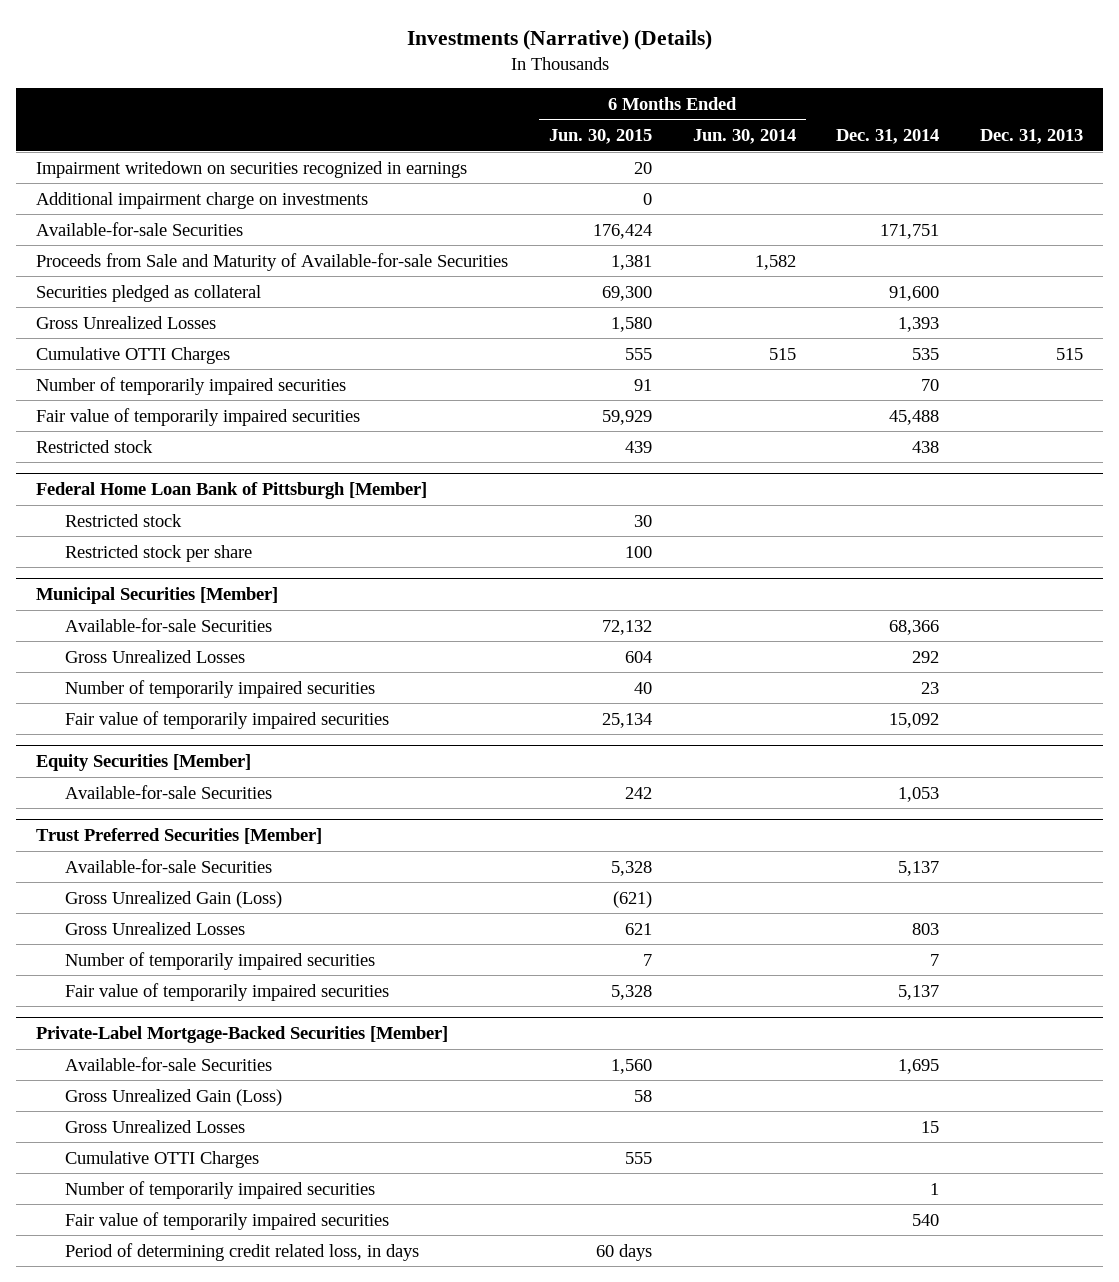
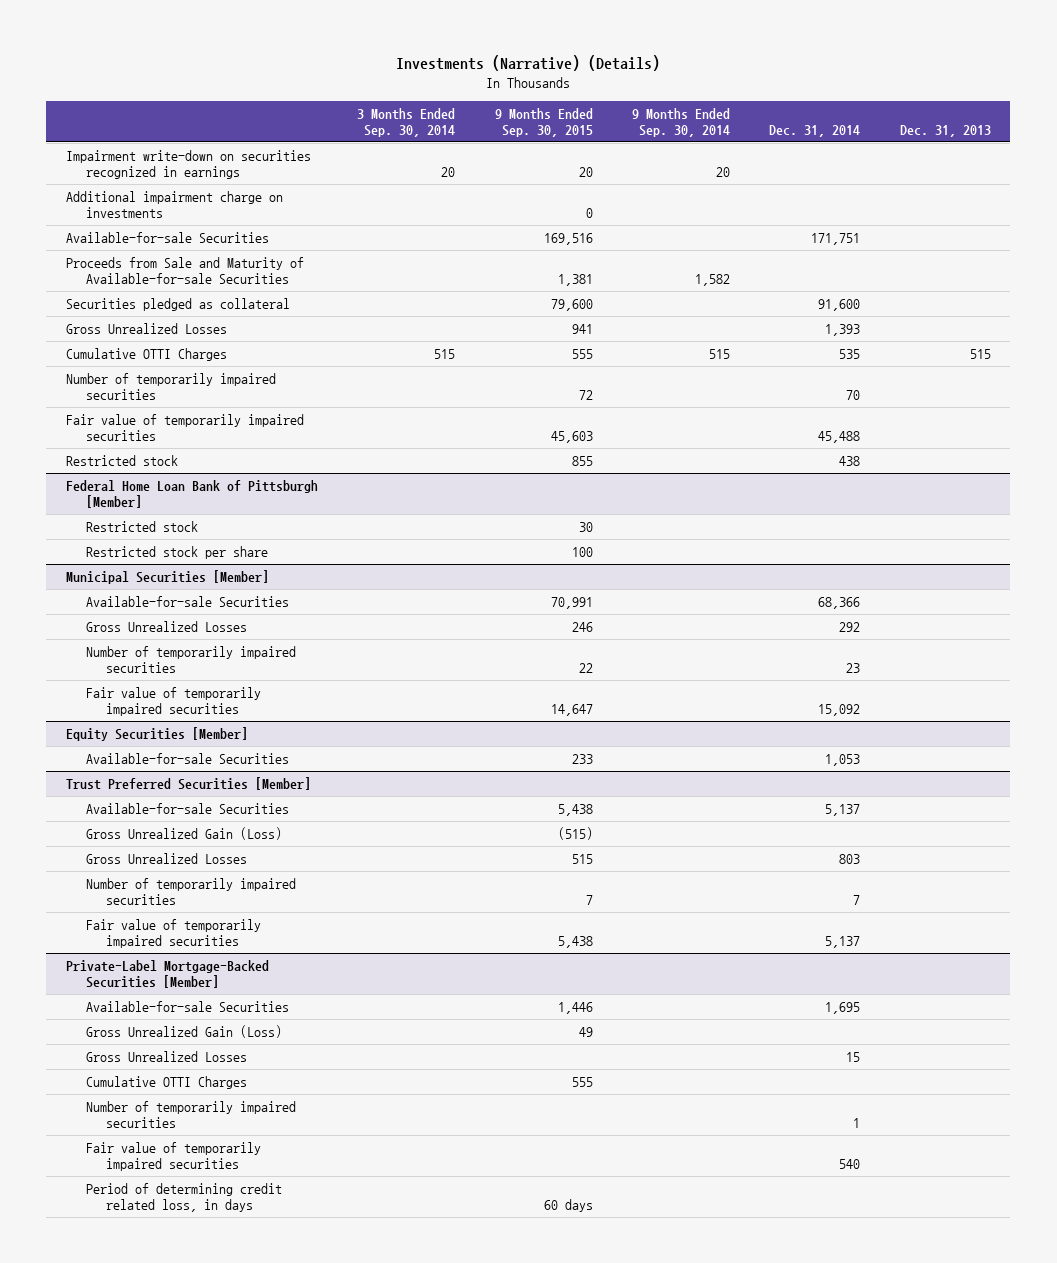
- | 6 Months Ended Jun. 30, 2015 | 6 Months Ended Jun. 30, 2014 | Dec. 31, 2014 | Dec. 31, 2013
+ | 3 Months Ended Sep. 30, 2014 | 9 Months Ended Sep. 30, 2015 | 9 Months Ended Sep. 30, 2014 | Dec. 31, 2014 | Dec. 31, 2013
- Impairment writedown on securities recognized in earnings | 20 | | |
+ Impairment write-down on securities recognized in earnings | 20 | 20 | 20 | |

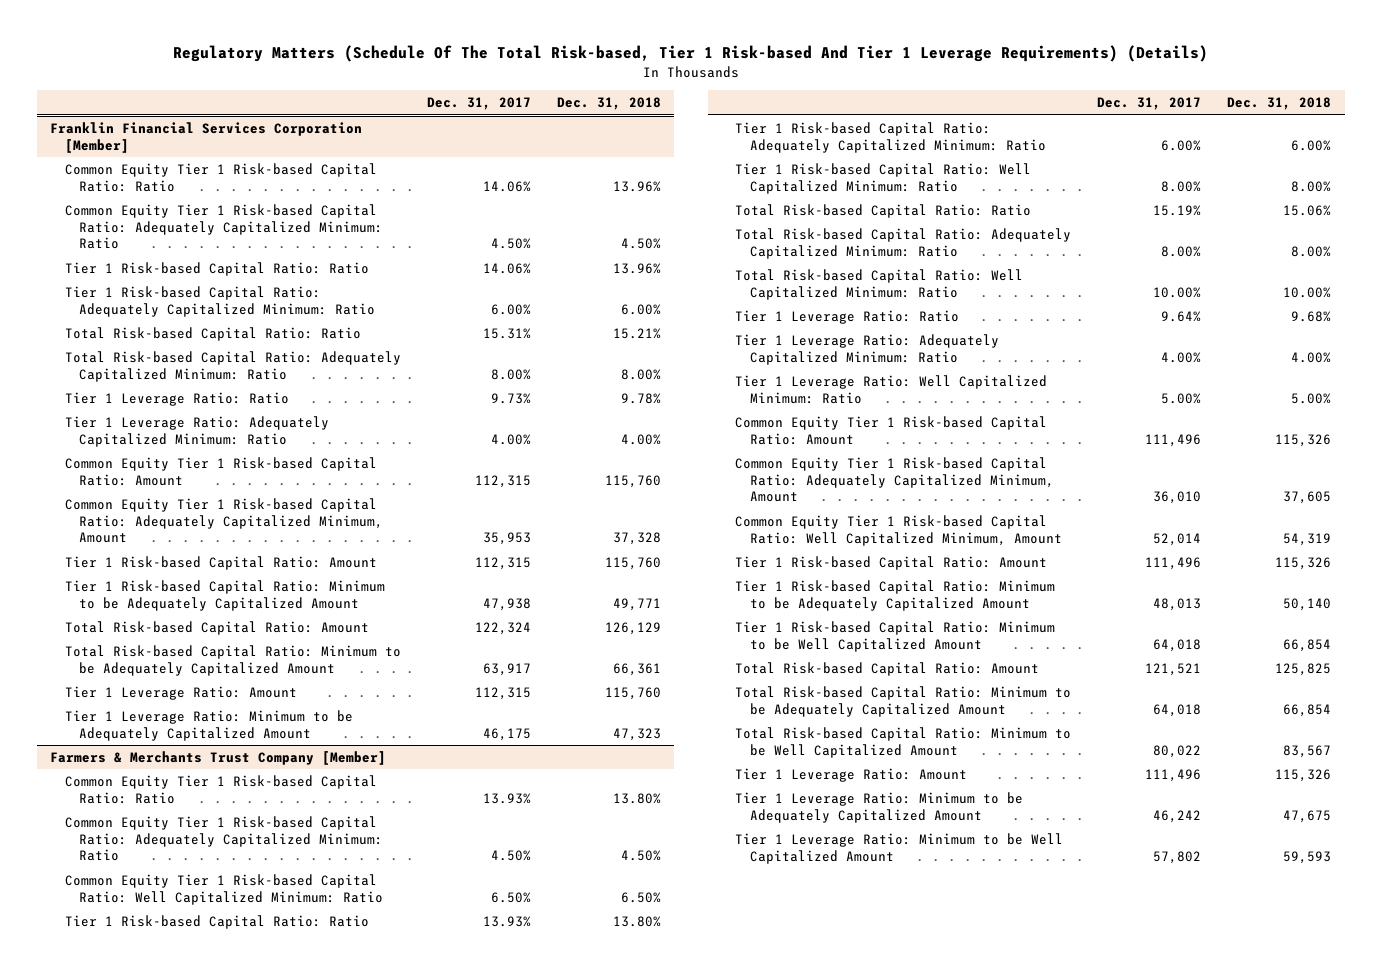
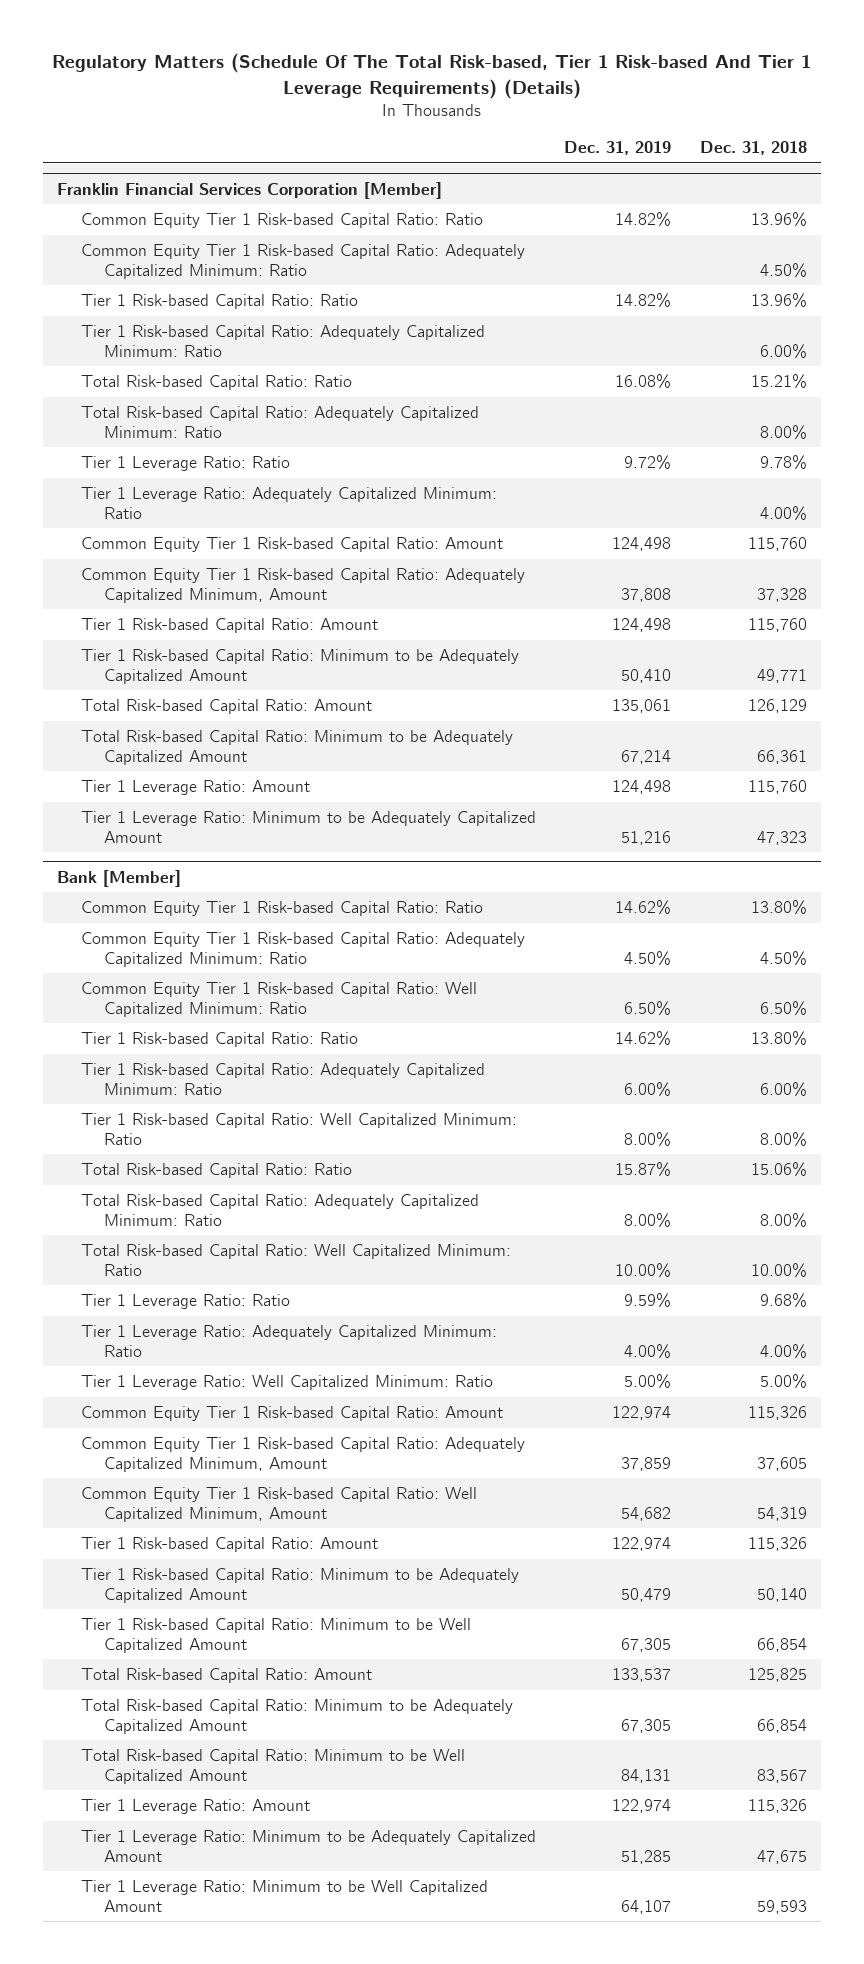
- | Dec. 31, 2017 | Dec. 31, 2018
+ | Dec. 31, 2019 | Dec. 31, 2018
- Farmers & Merchants Trust Company [Member]
+ Bank [Member]

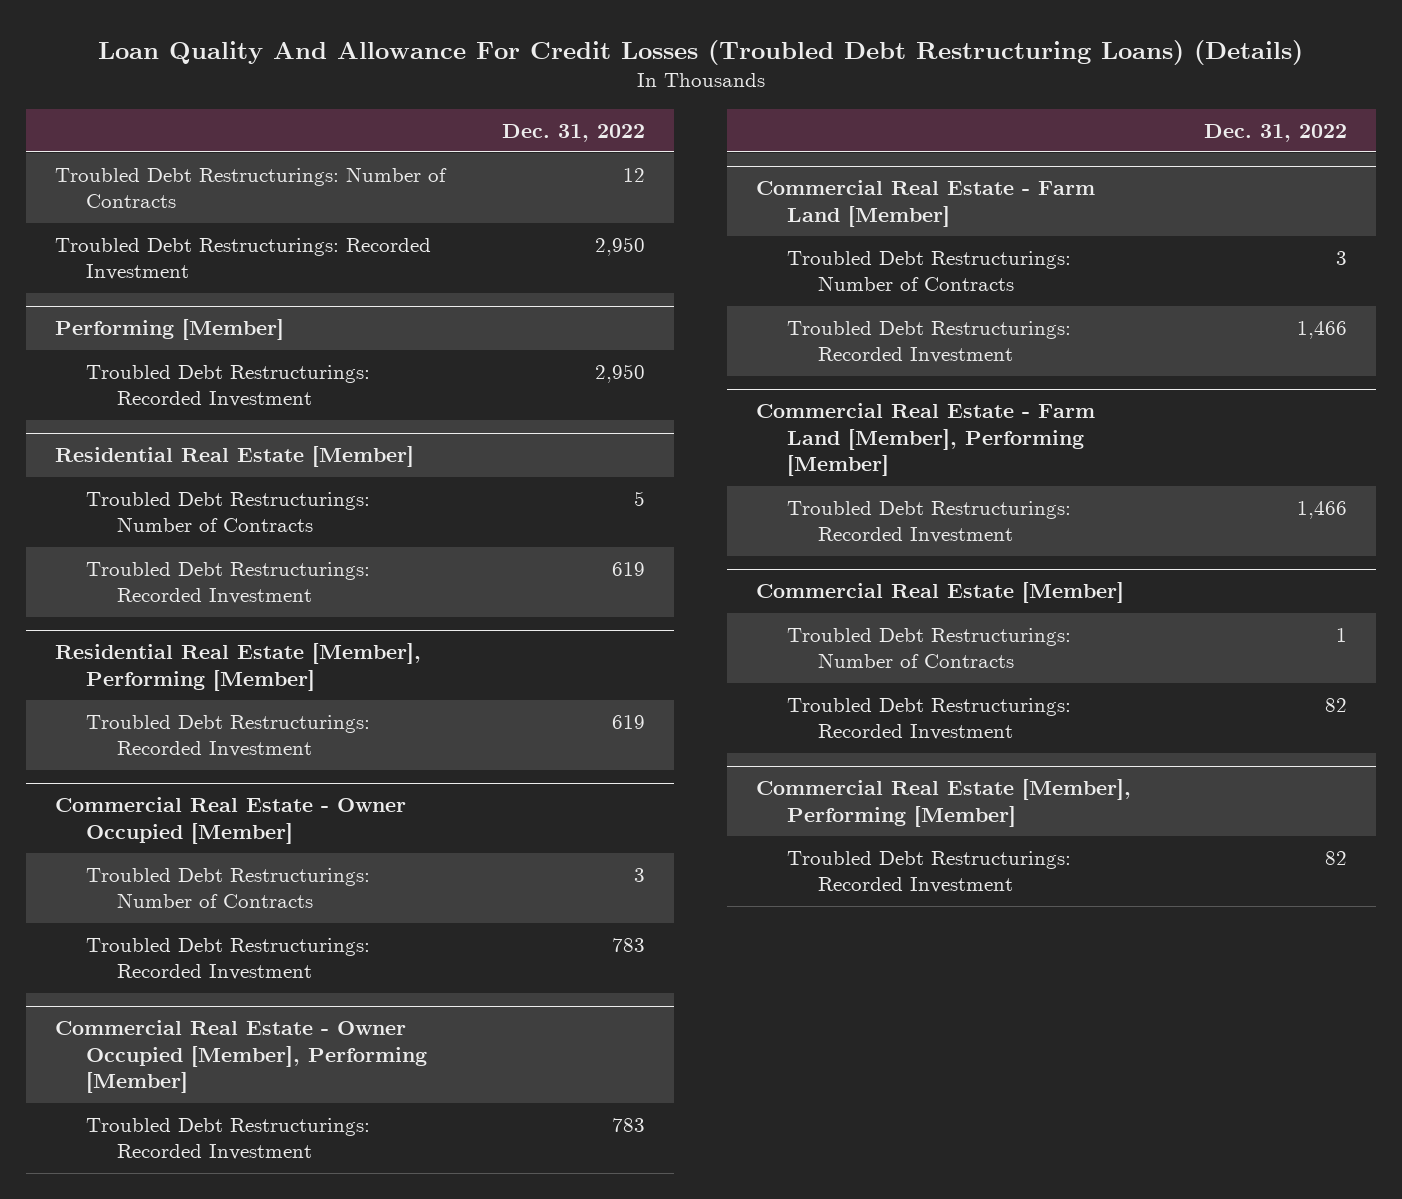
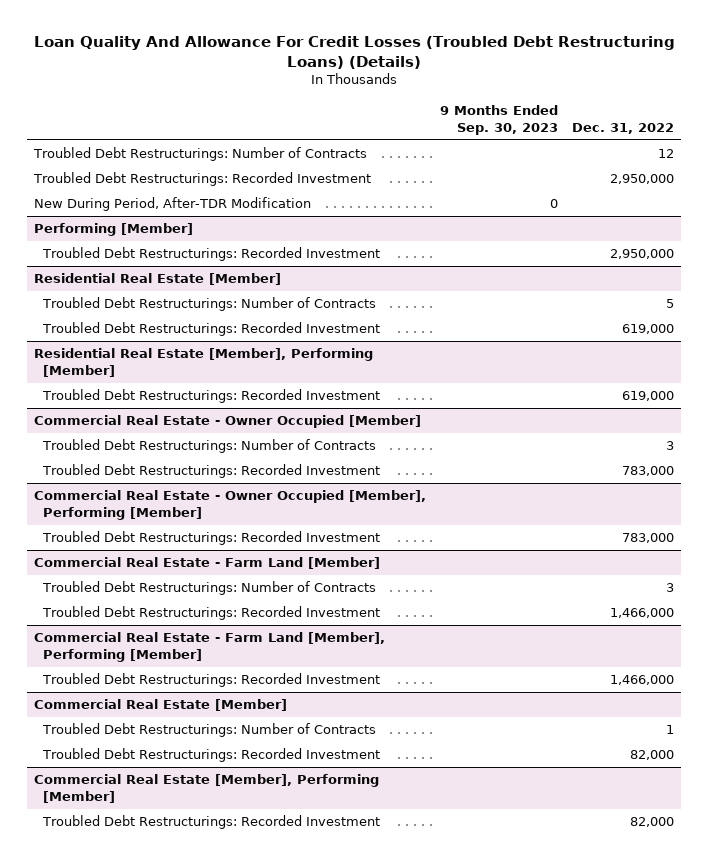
- | Dec. 31, 2022
+ | 9 Months Ended Sep. 30, 2023 | Dec. 31, 2022
- Troubled Debt Restructurings: Recorded Investment | 2,950
+ Troubled Debt Restructurings: Recorded Investment | | 2,950,000
+ New During Period, After-TDR Modification | 0 |
@ Performing [Member]
- Troubled Debt Restructurings: Recorded Investment | 2,950
+ Troubled Debt Restructurings: Recorded Investment | | 2,950,000
@ Residential Real Estate [Member]
- Troubled Debt Restructurings: Recorded Investment | 619
+ Troubled Debt Restructurings: Recorded Investment | | 619,000
@ Residential Real Estate [Member], Performing [Member]
- Troubled Debt Restructurings: Recorded Investment | 619
+ Troubled Debt Restructurings: Recorded Investment | | 619,000
@ Commercial Real Estate - Owner Occupied [Member]
- Troubled Debt Restructurings: Recorded Investment | 783
+ Troubled Debt Restructurings: Recorded Investment | | 783,000
@ Commercial Real Estate - Owner Occupied [Member], Performing [Member]
- Troubled Debt Restructurings: Recorded Investment | 783
+ Troubled Debt Restructurings: Recorded Investment | | 783,000
@ Commercial Real Estate - Farm Land [Member]
- Troubled Debt Restructurings: Recorded Investment | 1,466
+ Troubled Debt Restructurings: Recorded Investment | | 1,466,000
@ Commercial Real Estate - Farm Land [Member], Performing [Member]
- Troubled Debt Restructurings: Recorded Investment | 1,466
+ Troubled Debt Restructurings: Recorded Investment | | 1,466,000
@ Commercial Real Estate [Member]
- Troubled Debt Restructurings: Recorded Investment | 82
+ Troubled Debt Restructurings: Recorded Investment | | 82,000
@ Commercial Real Estate [Member], Performing [Member]
- Troubled Debt Restructurings: Recorded Investment | 82
+ Troubled Debt Restructurings: Recorded Investment | | 82,000

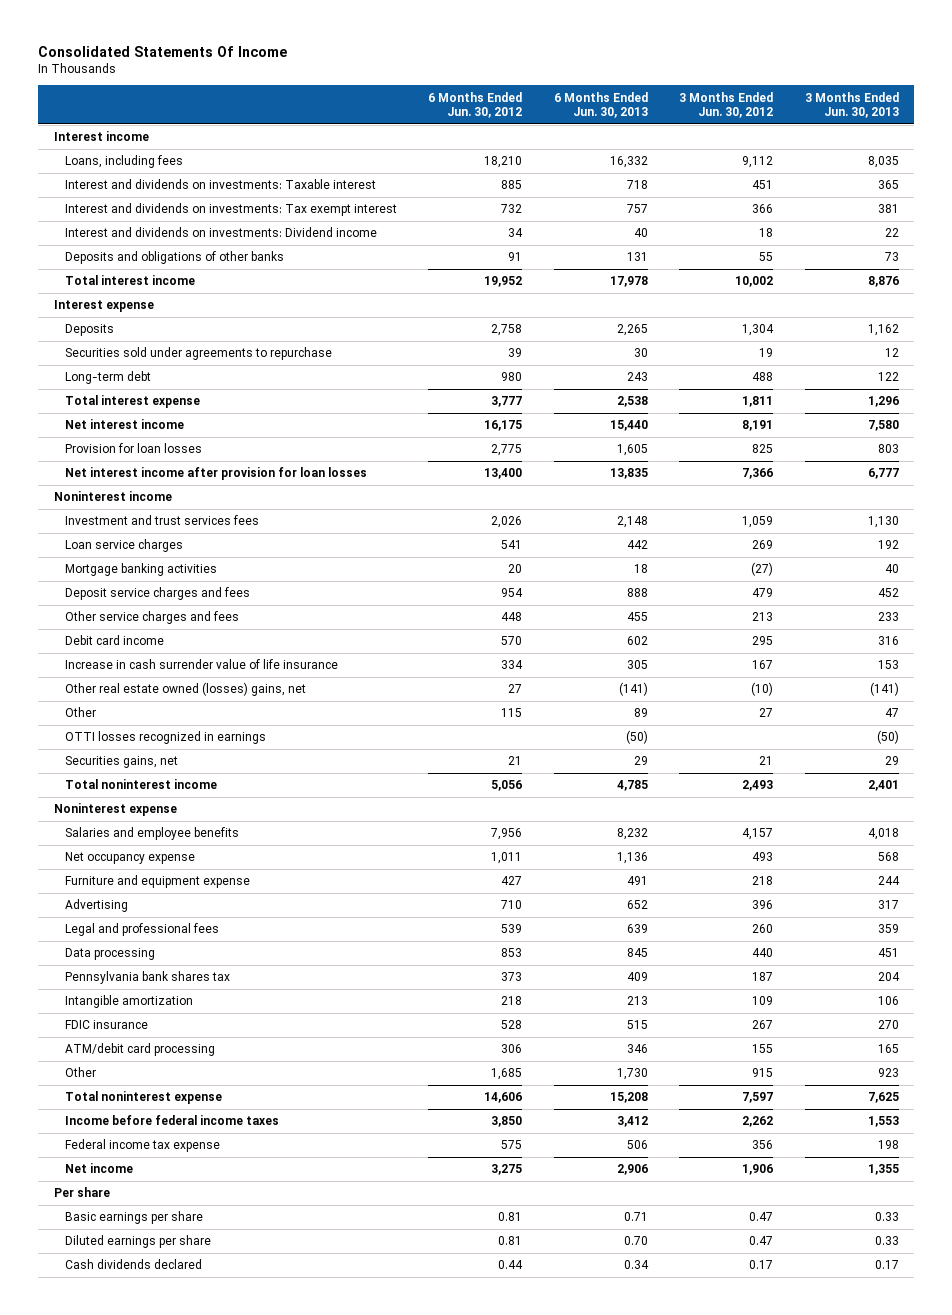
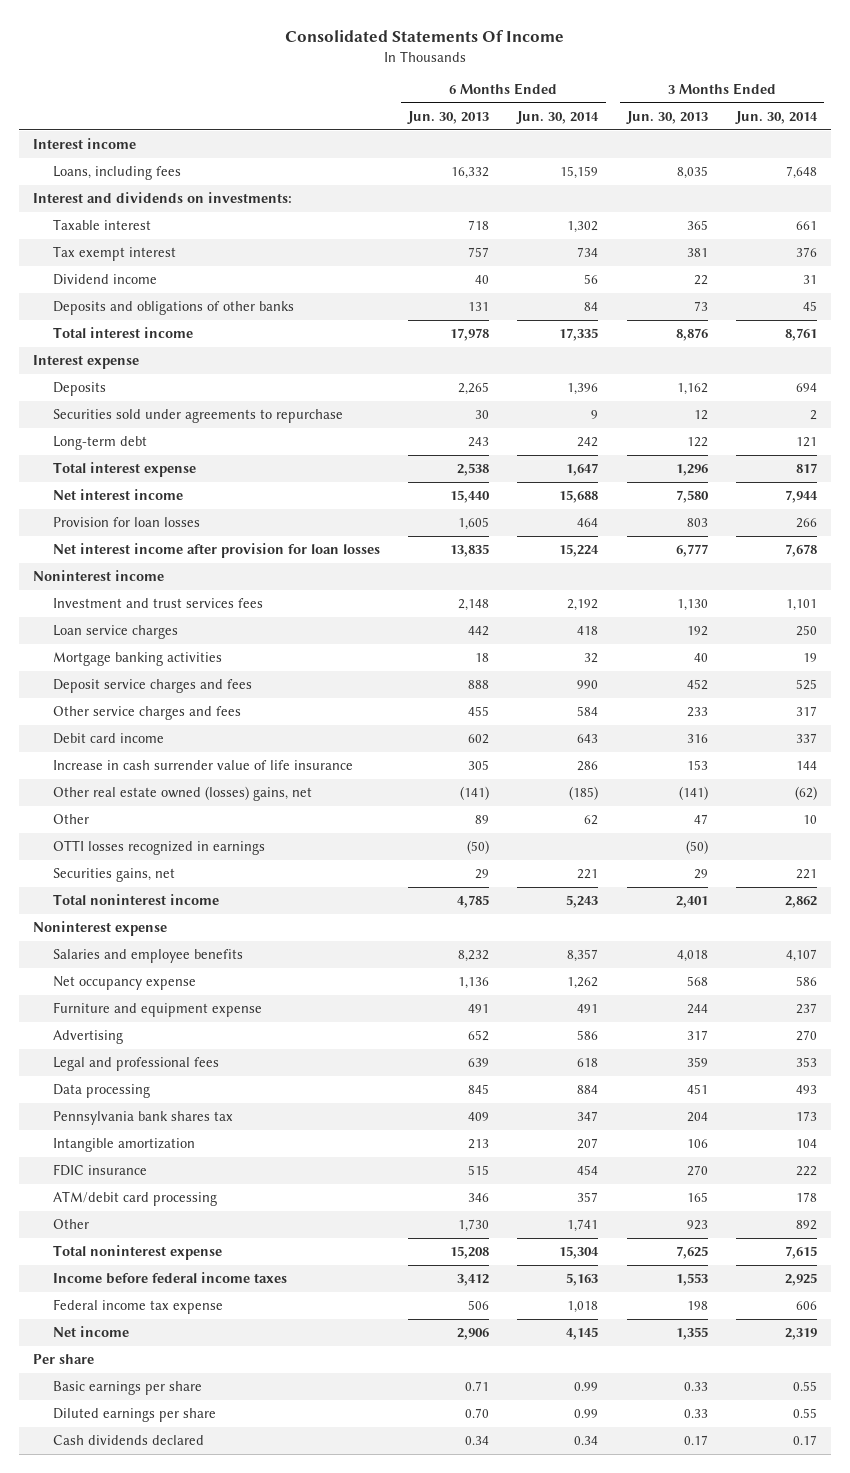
- | 6 Months Ended Jun. 30, 2012 | 6 Months Ended Jun. 30, 2013 | 3 Months Ended Jun. 30, 2012 | 3 Months Ended Jun. 30, 2013
+ | 6 Months Ended Jun. 30, 2013 | 6 Months Ended Jun. 30, 2014 | 3 Months Ended Jun. 30, 2013 | 3 Months Ended Jun. 30, 2014
- Interest and dividends on investments: Taxable interest | 885 | 718 | 451 | 365
- Interest and dividends on investments: Tax exempt interest | 732 | 757 | 366 | 381
- Interest and dividends on investments: Dividend income | 34 | 40 | 18 | 22
+ Interest and dividends on investments:
+ Taxable interest | 718 | 1,302 | 365 | 661
+ Tax exempt interest | 757 | 734 | 381 | 376
+ Dividend income | 40 | 56 | 22 | 31

